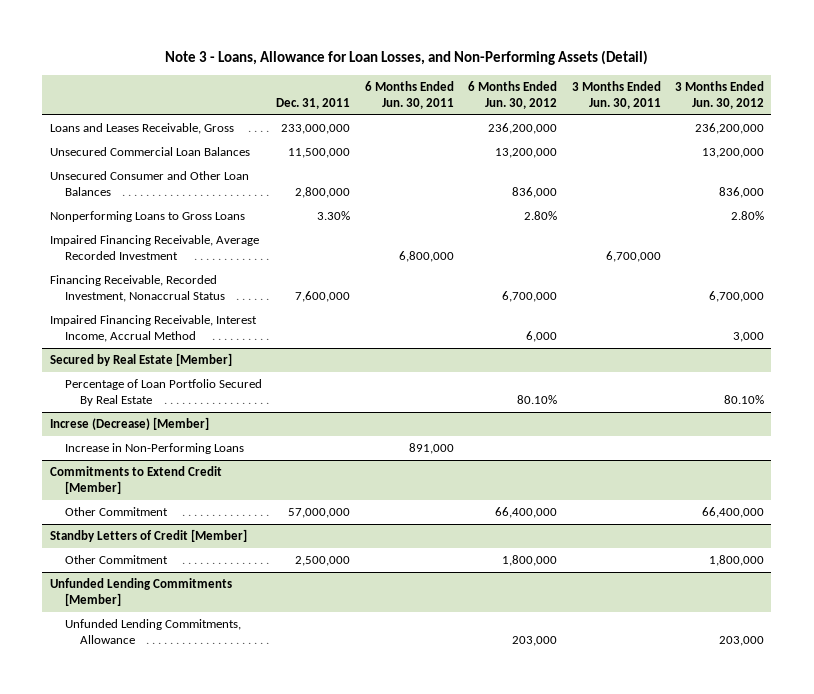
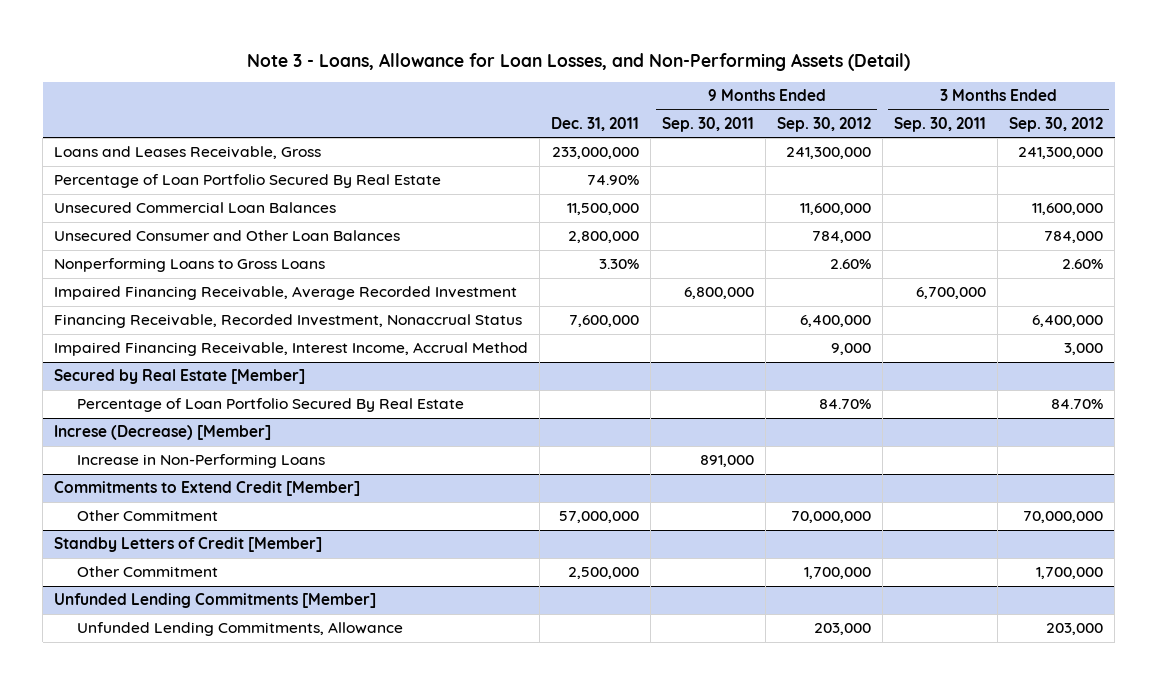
- | Dec. 31, 2011 | 6 Months Ended Jun. 30, 2011 | 6 Months Ended Jun. 30, 2012 | 3 Months Ended Jun. 30, 2011 | 3 Months Ended Jun. 30, 2012
+ | Dec. 31, 2011 | 9 Months Ended Sep. 30, 2011 | 9 Months Ended Sep. 30, 2012 | 3 Months Ended Sep. 30, 2011 | 3 Months Ended Sep. 30, 2012
+ Percentage of Loan Portfolio Secured By Real Estate | 74.90% | | | |

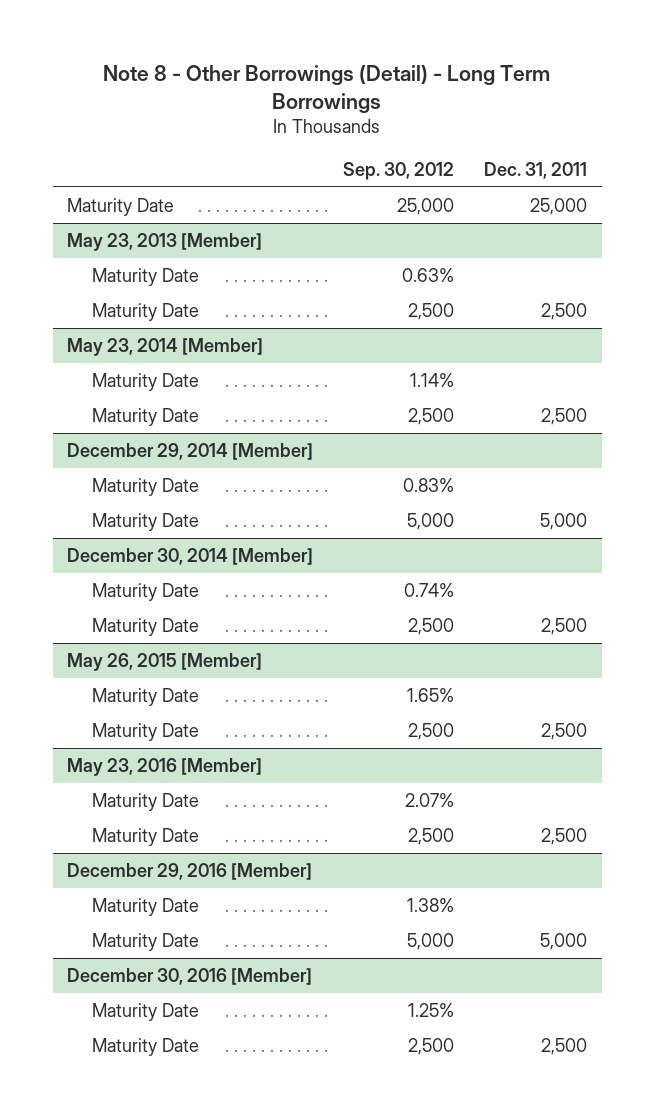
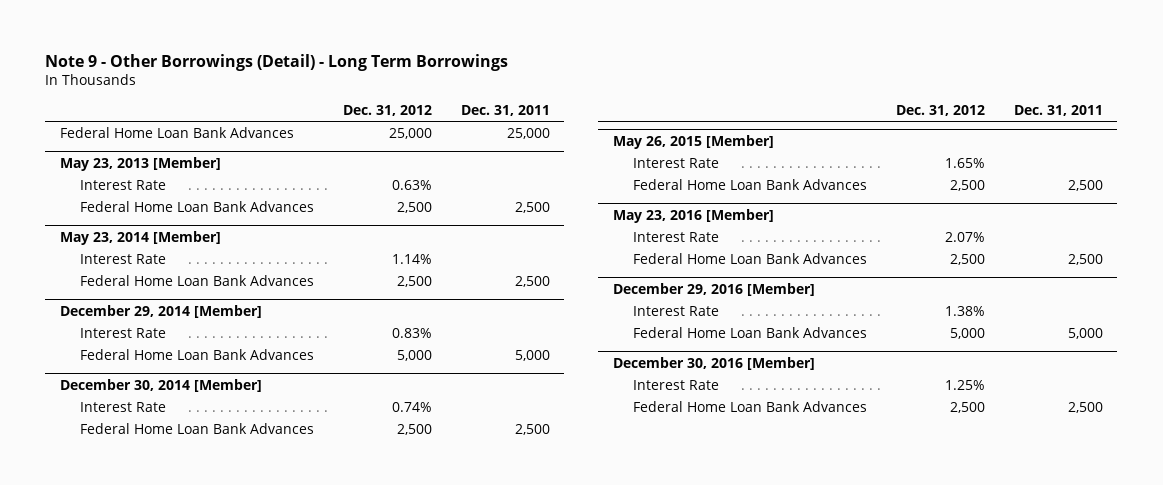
- Note 8 - Other Borrowings (Detail) - Long Term Borrowings
+ Note 9 - Other Borrowings (Detail) - Long Term Borrowings
- | Sep. 30, 2012 | Dec. 31, 2011
+ | Dec. 31, 2012 | Dec. 31, 2011
- Maturity Date | 25,000 | 25,000
+ Federal Home Loan Bank Advances | 25,000 | 25,000
@ May 23, 2013 [Member]
- Maturity Date | 0.63% |
- Maturity Date | 2,500 | 2,500
+ Interest Rate | 0.63% |
+ Federal Home Loan Bank Advances | 2,500 | 2,500
@ May 23, 2014 [Member]
- Maturity Date | 1.14% |
- Maturity Date | 2,500 | 2,500
+ Interest Rate | 1.14% |
+ Federal Home Loan Bank Advances | 2,500 | 2,500
@ December 29, 2014 [Member]
- Maturity Date | 0.83% |
- Maturity Date | 5,000 | 5,000
+ Interest Rate | 0.83% |
+ Federal Home Loan Bank Advances | 5,000 | 5,000
@ December 30, 2014 [Member]
- Maturity Date | 0.74% |
- Maturity Date | 2,500 | 2,500
+ Interest Rate | 0.74% |
+ Federal Home Loan Bank Advances | 2,500 | 2,500
@ May 26, 2015 [Member]
- Maturity Date | 1.65% |
- Maturity Date | 2,500 | 2,500
+ Interest Rate | 1.65% |
+ Federal Home Loan Bank Advances | 2,500 | 2,500
@ May 23, 2016 [Member]
- Maturity Date | 2.07% |
- Maturity Date | 2,500 | 2,500
+ Interest Rate | 2.07% |
+ Federal Home Loan Bank Advances | 2,500 | 2,500
@ December 29, 2016 [Member]
- Maturity Date | 1.38% |
- Maturity Date | 5,000 | 5,000
+ Interest Rate | 1.38% |
+ Federal Home Loan Bank Advances | 5,000 | 5,000
@ December 30, 2016 [Member]
- Maturity Date | 1.25% |
- Maturity Date | 2,500 | 2,500
+ Interest Rate | 1.25% |
+ Federal Home Loan Bank Advances | 2,500 | 2,500

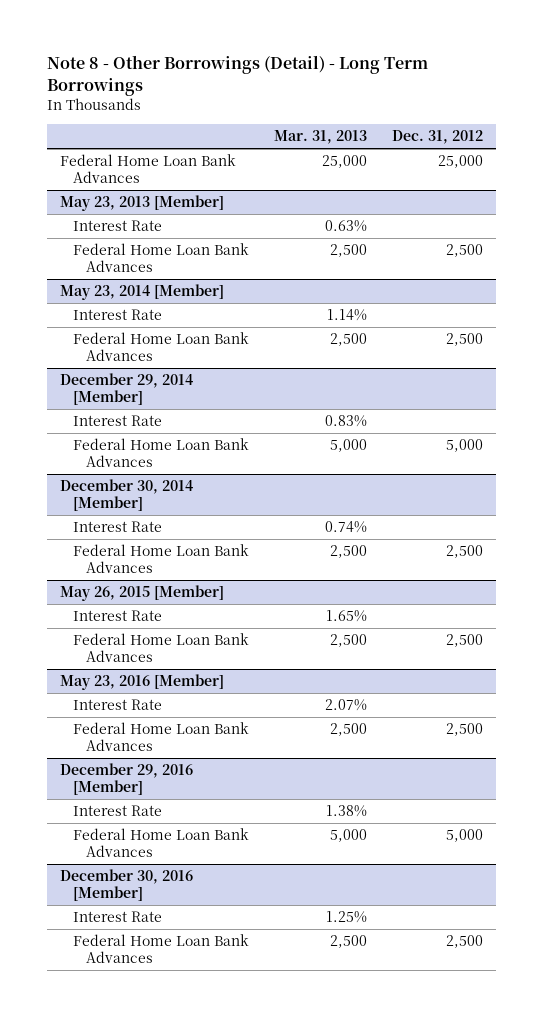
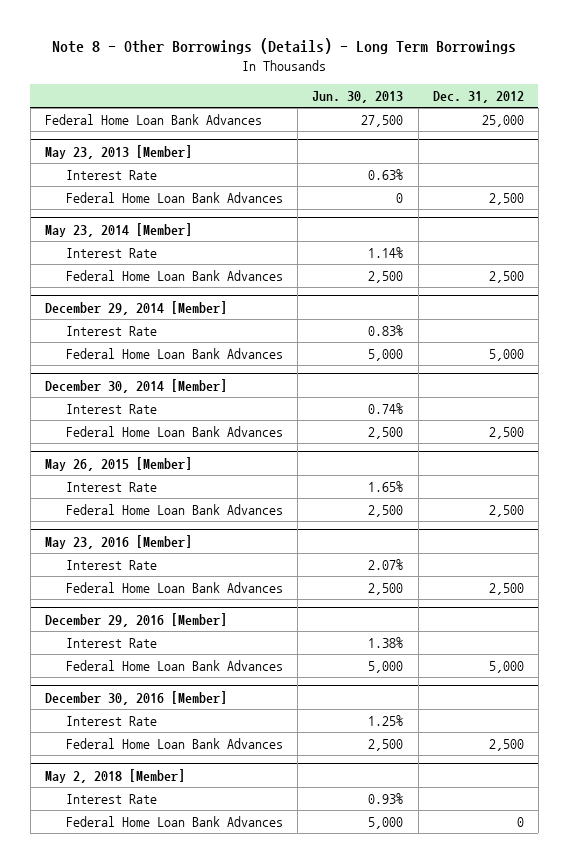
- Note 8 - Other Borrowings (Detail) - Long Term Borrowings
+ Note 8 - Other Borrowings (Details) - Long Term Borrowings
- | Mar. 31, 2013 | Dec. 31, 2012
+ | Jun. 30, 2013 | Dec. 31, 2012
+ May 2, 2018 [Member]
+ Interest Rate | 0.93% |
+ Federal Home Loan Bank Advances | 5,000 | 0

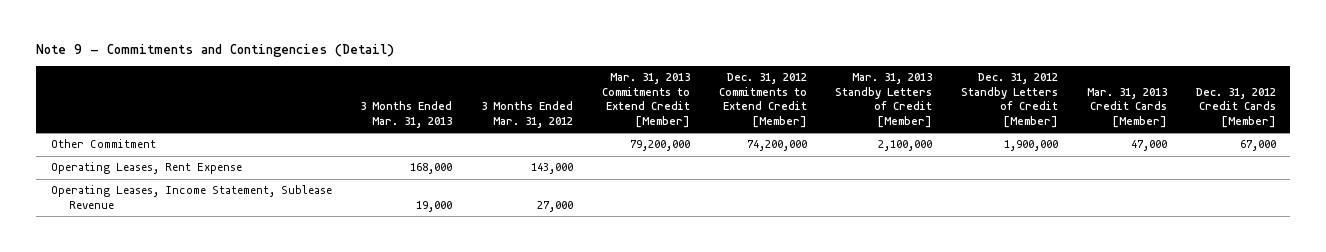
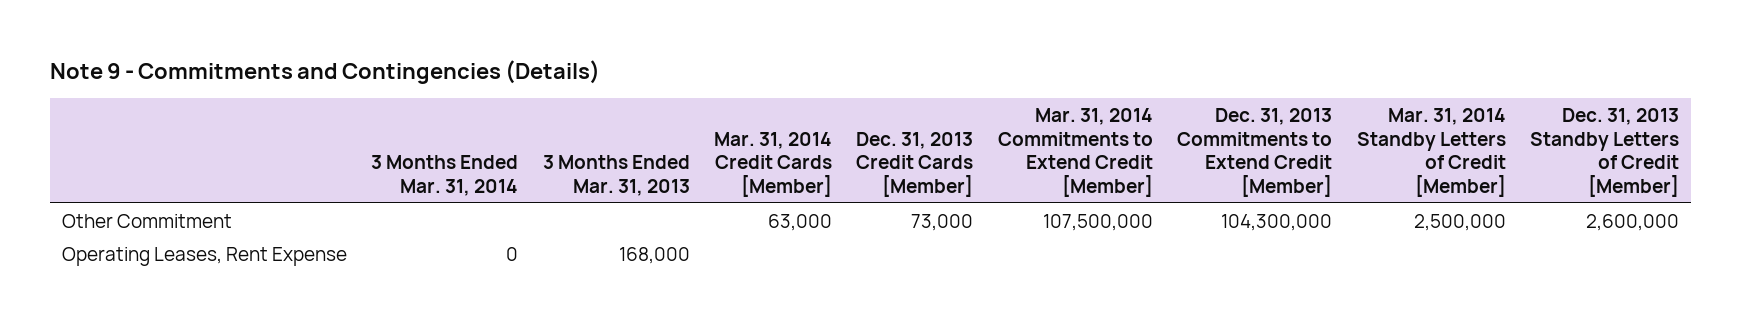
- Note 9 - Commitments and Contingencies (Detail)
+ Note 9 - Commitments and Contingencies (Details)
- | 3 Months Ended Mar. 31, 2013 | 3 Months Ended Mar. 31, 2012 | Mar. 31, 2013 Commitments to Extend Credit [Member] | Dec. 31, 2012 Commitments to Extend Credit [Member] | Mar. 31, 2013 Standby Letters of Credit [Member] | Dec. 31, 2012 Standby Letters of Credit [Member] | Mar. 31, 2013 Credit Cards [Member] | Dec. 31, 2012 Credit Cards [Member]
+ | 3 Months Ended Mar. 31, 2014 | 3 Months Ended Mar. 31, 2013 | Mar. 31, 2014 Credit Cards [Member] | Dec. 31, 2013 Credit Cards [Member] | Mar. 31, 2014 Commitments to Extend Credit [Member] | Dec. 31, 2013 Commitments to Extend Credit [Member] | Mar. 31, 2014 Standby Letters of Credit [Member] | Dec. 31, 2013 Standby Letters of Credit [Member]
- Operating Leases, Income Statement, Sublease Revenue | 19,000 | 27,000 | | | | | |

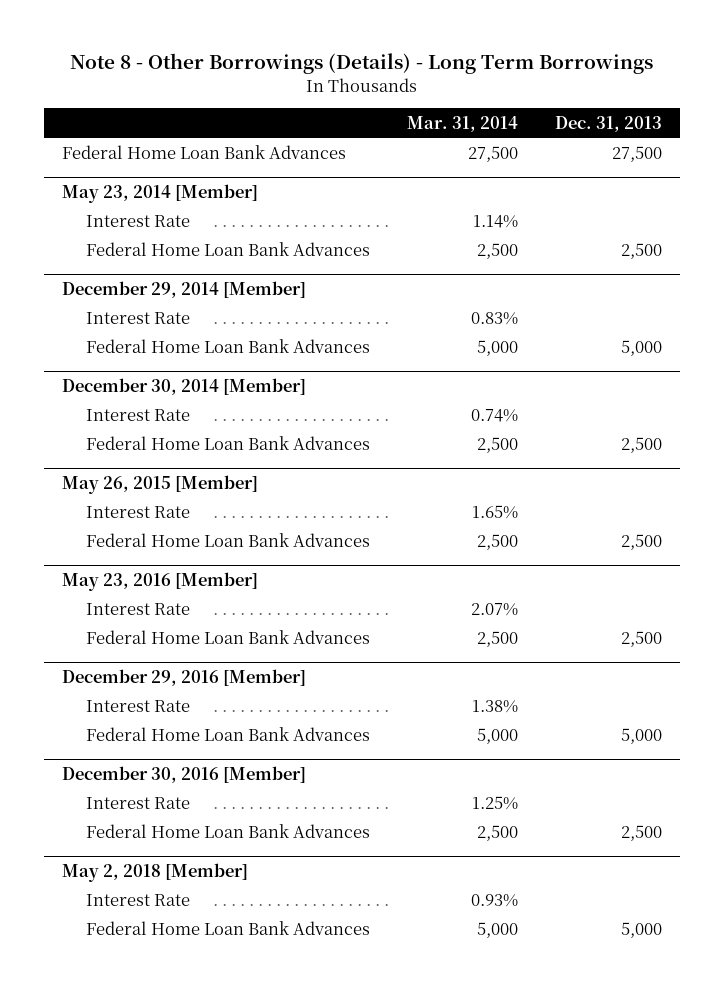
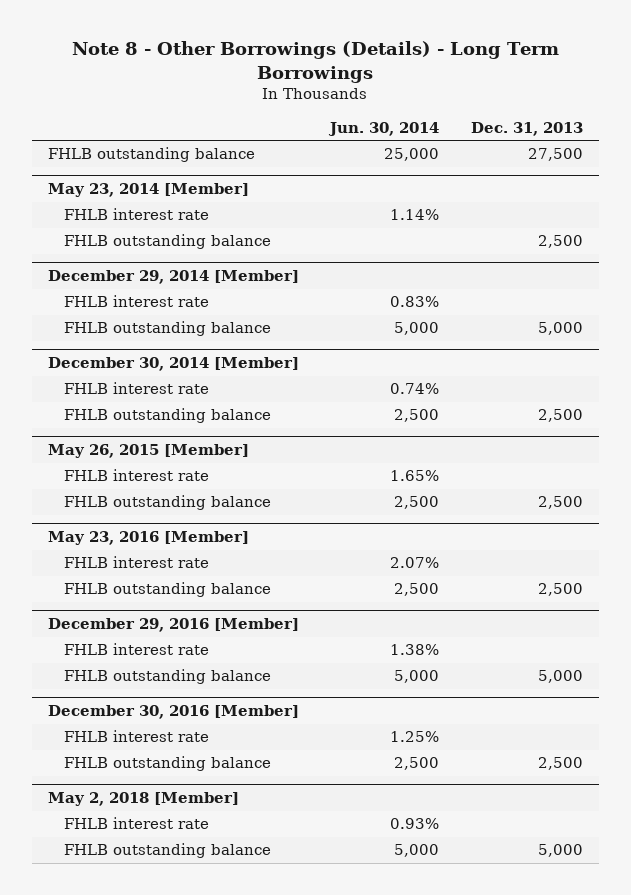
- | Mar. 31, 2014 | Dec. 31, 2013
+ | Jun. 30, 2014 | Dec. 31, 2013
- Federal Home Loan Bank Advances | 27,500 | 27,500
+ FHLB outstanding balance | 25,000 | 27,500
@ May 23, 2014 [Member]
- Interest Rate | 1.14% |
- Federal Home Loan Bank Advances | 2,500 | 2,500
+ FHLB interest rate | 1.14% |
+ FHLB outstanding balance | | 2,500
@ December 29, 2014 [Member]
- Interest Rate | 0.83% |
- Federal Home Loan Bank Advances | 5,000 | 5,000
+ FHLB interest rate | 0.83% |
+ FHLB outstanding balance | 5,000 | 5,000
@ December 30, 2014 [Member]
- Interest Rate | 0.74% |
- Federal Home Loan Bank Advances | 2,500 | 2,500
+ FHLB interest rate | 0.74% |
+ FHLB outstanding balance | 2,500 | 2,500
@ May 26, 2015 [Member]
- Interest Rate | 1.65% |
- Federal Home Loan Bank Advances | 2,500 | 2,500
+ FHLB interest rate | 1.65% |
+ FHLB outstanding balance | 2,500 | 2,500
@ May 23, 2016 [Member]
- Interest Rate | 2.07% |
- Federal Home Loan Bank Advances | 2,500 | 2,500
+ FHLB interest rate | 2.07% |
+ FHLB outstanding balance | 2,500 | 2,500
@ December 29, 2016 [Member]
- Interest Rate | 1.38% |
- Federal Home Loan Bank Advances | 5,000 | 5,000
+ FHLB interest rate | 1.38% |
+ FHLB outstanding balance | 5,000 | 5,000
@ December 30, 2016 [Member]
- Interest Rate | 1.25% |
- Federal Home Loan Bank Advances | 2,500 | 2,500
+ FHLB interest rate | 1.25% |
+ FHLB outstanding balance | 2,500 | 2,500
@ May 2, 2018 [Member]
- Interest Rate | 0.93% |
- Federal Home Loan Bank Advances | 5,000 | 5,000
+ FHLB interest rate | 0.93% |
+ FHLB outstanding balance | 5,000 | 5,000

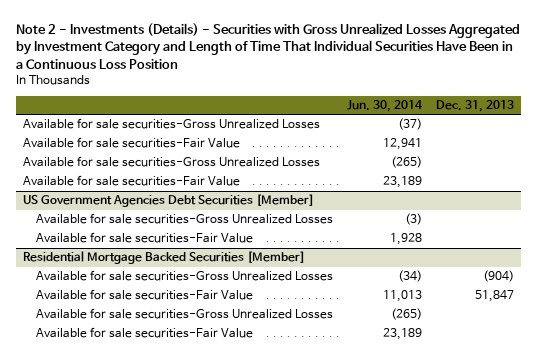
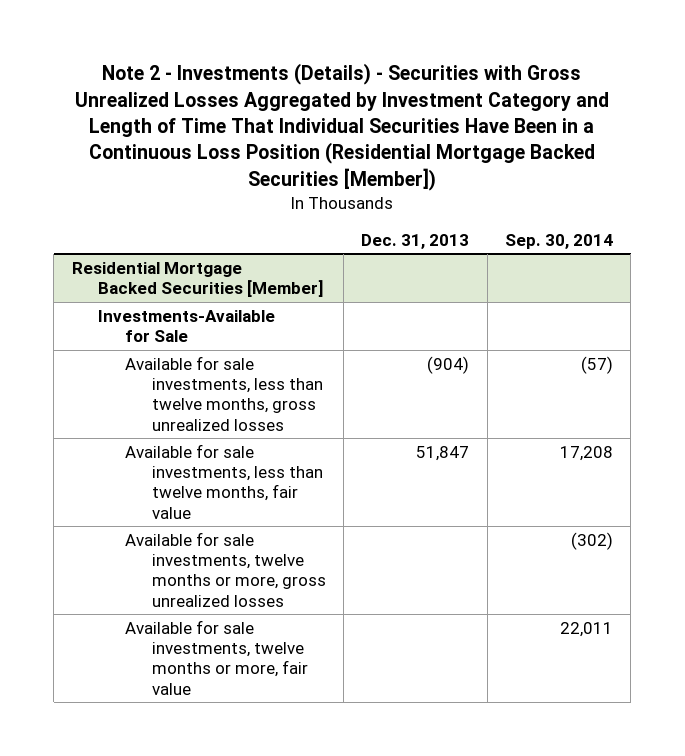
- Note 2 - Investments (Details) - Securities with Gross Unrealized Losses Aggregated by Investment Category and Length of Time That Individual Securities Have Been in a Continuous Loss Position
+ Note 2 - Investments (Details) - Securities with Gross Unrealized Losses Aggregated by Investment Category and Length of Time That Individual Securities Have Been in a Continuous Loss Position (Residential Mortgage Backed Securities [Member])
- | Jun. 30, 2014 | Dec. 31, 2013
+ | Dec. 31, 2013 | Sep. 30, 2014
- Available for sale securities-Gross Unrealized Losses | (37) |
- Available for sale securities-Fair Value | 12,941 |
- Available for sale securities-Gross Unrealized Losses | (265) |
- Available for sale securities-Fair Value | 23,189 |
- US Government Agencies Debt Securities [Member]
- Available for sale securities-Gross Unrealized Losses | (3) |
- Available for sale securities-Fair Value | 1,928 |
@ Residential Mortgage Backed Securities [Member]
- Available for sale securities-Gross Unrealized Losses | (34) | (904)
- Available for sale securities-Fair Value | 11,013 | 51,847
- Available for sale securities-Gross Unrealized Losses | (265) |
- Available for sale securities-Fair Value | 23,189 |
+ Investments-Available for Sale
+ Available for sale investments, less than twelve months, gross unrealized losses | (904) | (57)
+ Available for sale investments, less than twelve months, fair value | 51,847 | 17,208
+ Available for sale investments, twelve months or more, gross unrealized losses | | (302)
+ Available for sale investments, twelve months or more, fair value | | 22,011

